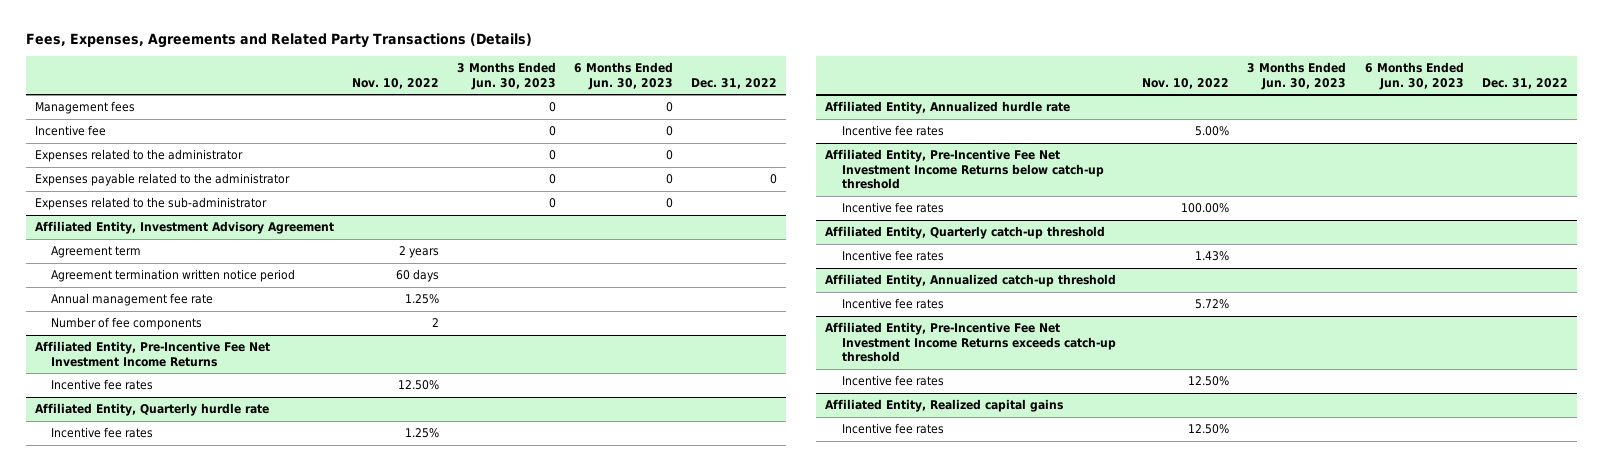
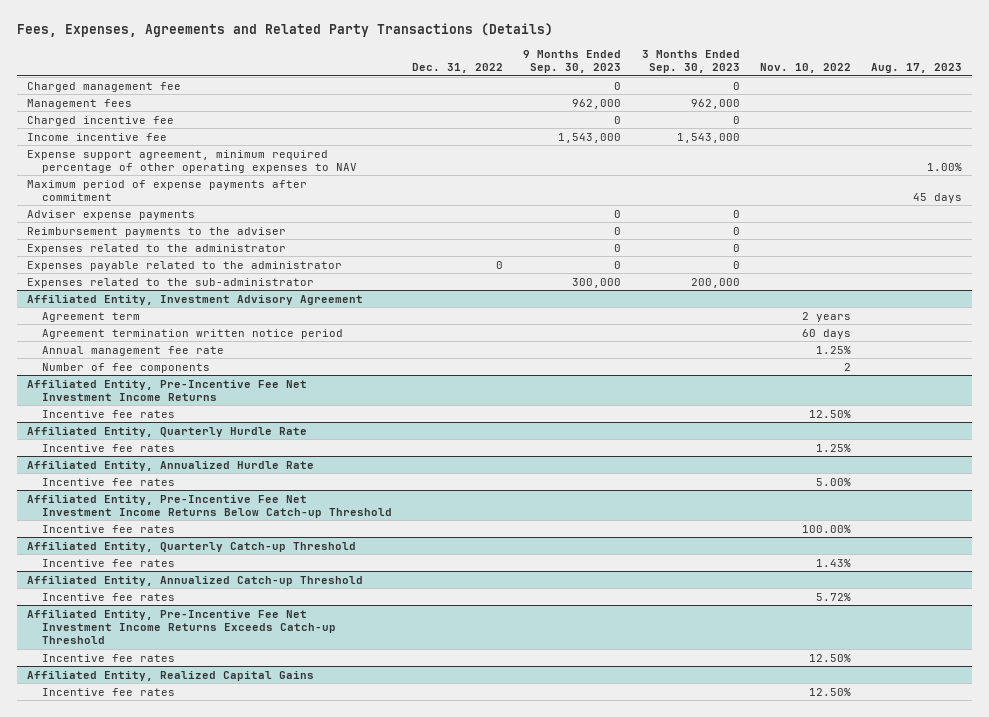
- | Nov. 10, 2022 | 3 Months Ended Jun. 30, 2023 | 6 Months Ended Jun. 30, 2023 | Dec. 31, 2022
+ | Dec. 31, 2022 | 9 Months Ended Sep. 30, 2023 | 3 Months Ended Sep. 30, 2023 | Nov. 10, 2022 | Aug. 17, 2023
+ Charged management fee | | 0 | 0 | |
- Incentive fee | | 0 | 0 |
+ Charged incentive fee | | 0 | 0 | |
+ Income incentive fee | | 1,543,000 | 1,543,000 | |
+ Expense support agreement, minimum required percentage of other operating expenses to NAV | | | | | 1.00%
+ Maximum period of expense payments after commitment | | | | | 45 days
+ Adviser expense payments | | 0 | 0 | |
+ Reimbursement payments to the adviser | | 0 | 0 | |
- Affiliated Entity, Quarterly hurdle rate
+ Affiliated Entity, Quarterly Hurdle Rate
- Affiliated Entity, Annualized hurdle rate
+ Affiliated Entity, Annualized Hurdle Rate
- Affiliated Entity, Pre-Incentive Fee Net Investment Income Returns below catch-up threshold
+ Affiliated Entity, Pre-Incentive Fee Net Investment Income Returns Below Catch-up Threshold
- Affiliated Entity, Quarterly catch-up threshold
+ Affiliated Entity, Quarterly Catch-up Threshold
- Affiliated Entity, Annualized catch-up threshold
+ Affiliated Entity, Annualized Catch-up Threshold
- Affiliated Entity, Pre-Incentive Fee Net Investment Income Returns exceeds catch-up threshold
+ Affiliated Entity, Pre-Incentive Fee Net Investment Income Returns Exceeds Catch-up Threshold
- Affiliated Entity, Realized capital gains
+ Affiliated Entity, Realized Capital Gains

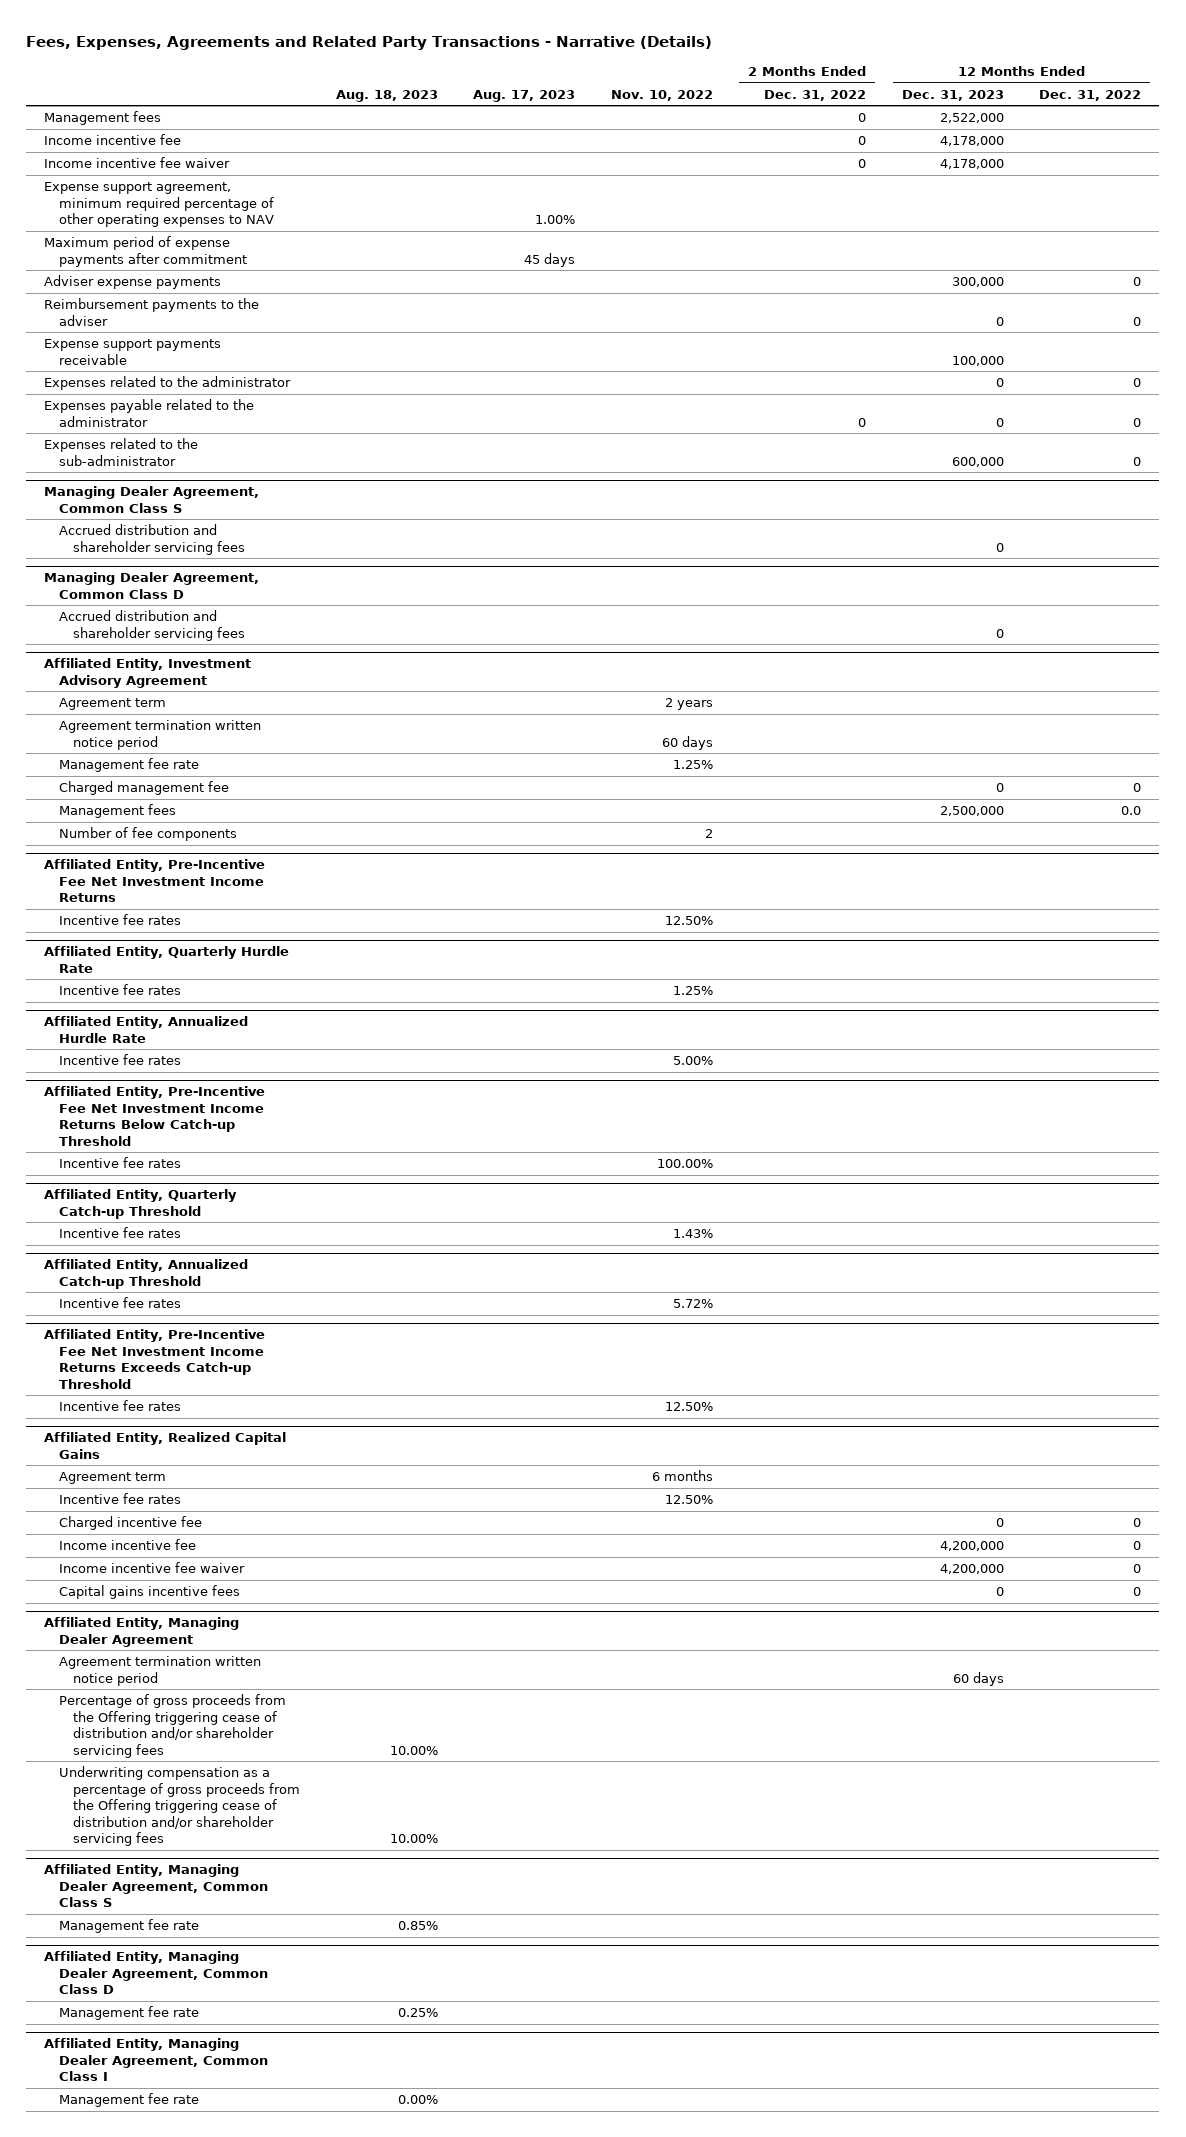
- Fees, Expenses, Agreements and Related Party Transactions (Details)
+ Fees, Expenses, Agreements and Related Party Transactions - Narrative (Details)
- | Dec. 31, 2022 | 9 Months Ended Sep. 30, 2023 | 3 Months Ended Sep. 30, 2023 | Nov. 10, 2022 | Aug. 17, 2023
+ | Aug. 18, 2023 | Aug. 17, 2023 | Nov. 10, 2022 | 2 Months Ended Dec. 31, 2022 | 12 Months Ended Dec. 31, 2023 | 12 Months Ended Dec. 31, 2022
- Charged management fee | | 0 | 0 | |
- Charged incentive fee | | 0 | 0 | |
+ Income incentive fee waiver | | | | 0 | 4,178,000 |
+ Expense support payments receivable | | | | | 100,000 |
+ Managing Dealer Agreement, Common Class S
+ Accrued distribution and shareholder servicing fees | | | | | 0 |
+ Managing Dealer Agreement, Common Class D
+ Accrued distribution and shareholder servicing fees | | | | | 0 |
@ Affiliated Entity, Investment Advisory Agreement
- Annual management fee rate | | | | 1.25% |
+ Management fee rate | | | 1.25% | | |
+ Charged management fee | | | | | 0 | 0
+ Management fees | | | | | 2,500,000 | 0.0
@ Affiliated Entity, Realized Capital Gains
+ Agreement term | | | 6 months | | |
+ Charged incentive fee | | | | | 0 | 0
+ Income incentive fee | | | | | 4,200,000 | 0
+ Income incentive fee waiver | | | | | 4,200,000 | 0
+ Capital gains incentive fees | | | | | 0 | 0
+ Affiliated Entity, Managing Dealer Agreement
+ Agreement termination written notice period | | | | | 60 days |
+ Percentage of gross proceeds from the Offering triggering cease of distribution and/or shareholder servicing fees | 10.00% | | | | |
+ Underwriting compensation as a percentage of gross proceeds from the Offering triggering cease of distribution and/or shareholder servicing fees | 10.00% | | | | |
+ Affiliated Entity, Managing Dealer Agreement, Common Class S
+ Management fee rate | 0.85% | | | | |
+ Affiliated Entity, Managing Dealer Agreement, Common Class D
+ Management fee rate | 0.25% | | | | |
+ Affiliated Entity, Managing Dealer Agreement, Common Class I
+ Management fee rate | 0.00% | | | | |

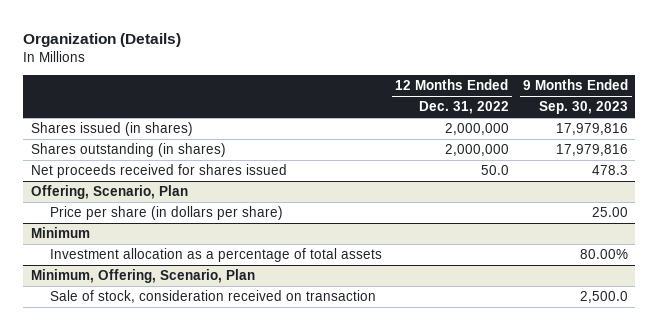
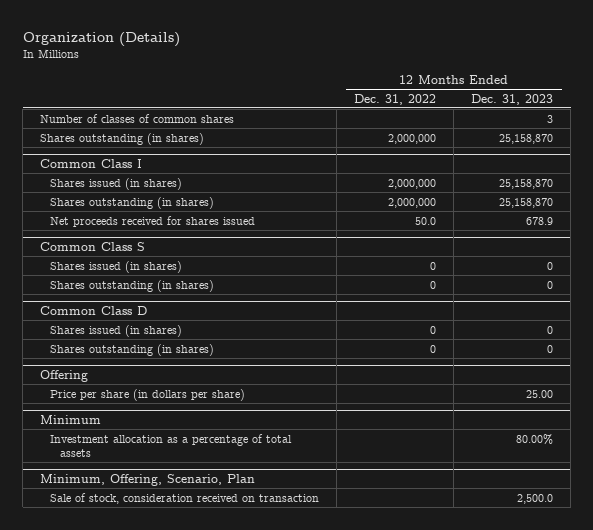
- | 12 Months Ended Dec. 31, 2022 | 9 Months Ended Sep. 30, 2023
+ | 12 Months Ended Dec. 31, 2022 | 12 Months Ended Dec. 31, 2023
- Shares issued (in shares) | 2,000,000 | 17,979,816
+ Number of classes of common shares | | 3
- Net proceeds received for shares issued | 50.0 | 478.3
- Offering, Scenario, Plan
+ Common Class I
+ Shares issued (in shares) | 2,000,000 | 25,158,870
+ Shares outstanding (in shares) | 2,000,000 | 25,158,870
+ Net proceeds received for shares issued | 50.0 | 678.9
+ Common Class S
+ Shares issued (in shares) | 0 | 0
+ Shares outstanding (in shares) | 0 | 0
+ Common Class D
+ Shares issued (in shares) | 0 | 0
+ Shares outstanding (in shares) | 0 | 0
+ Offering

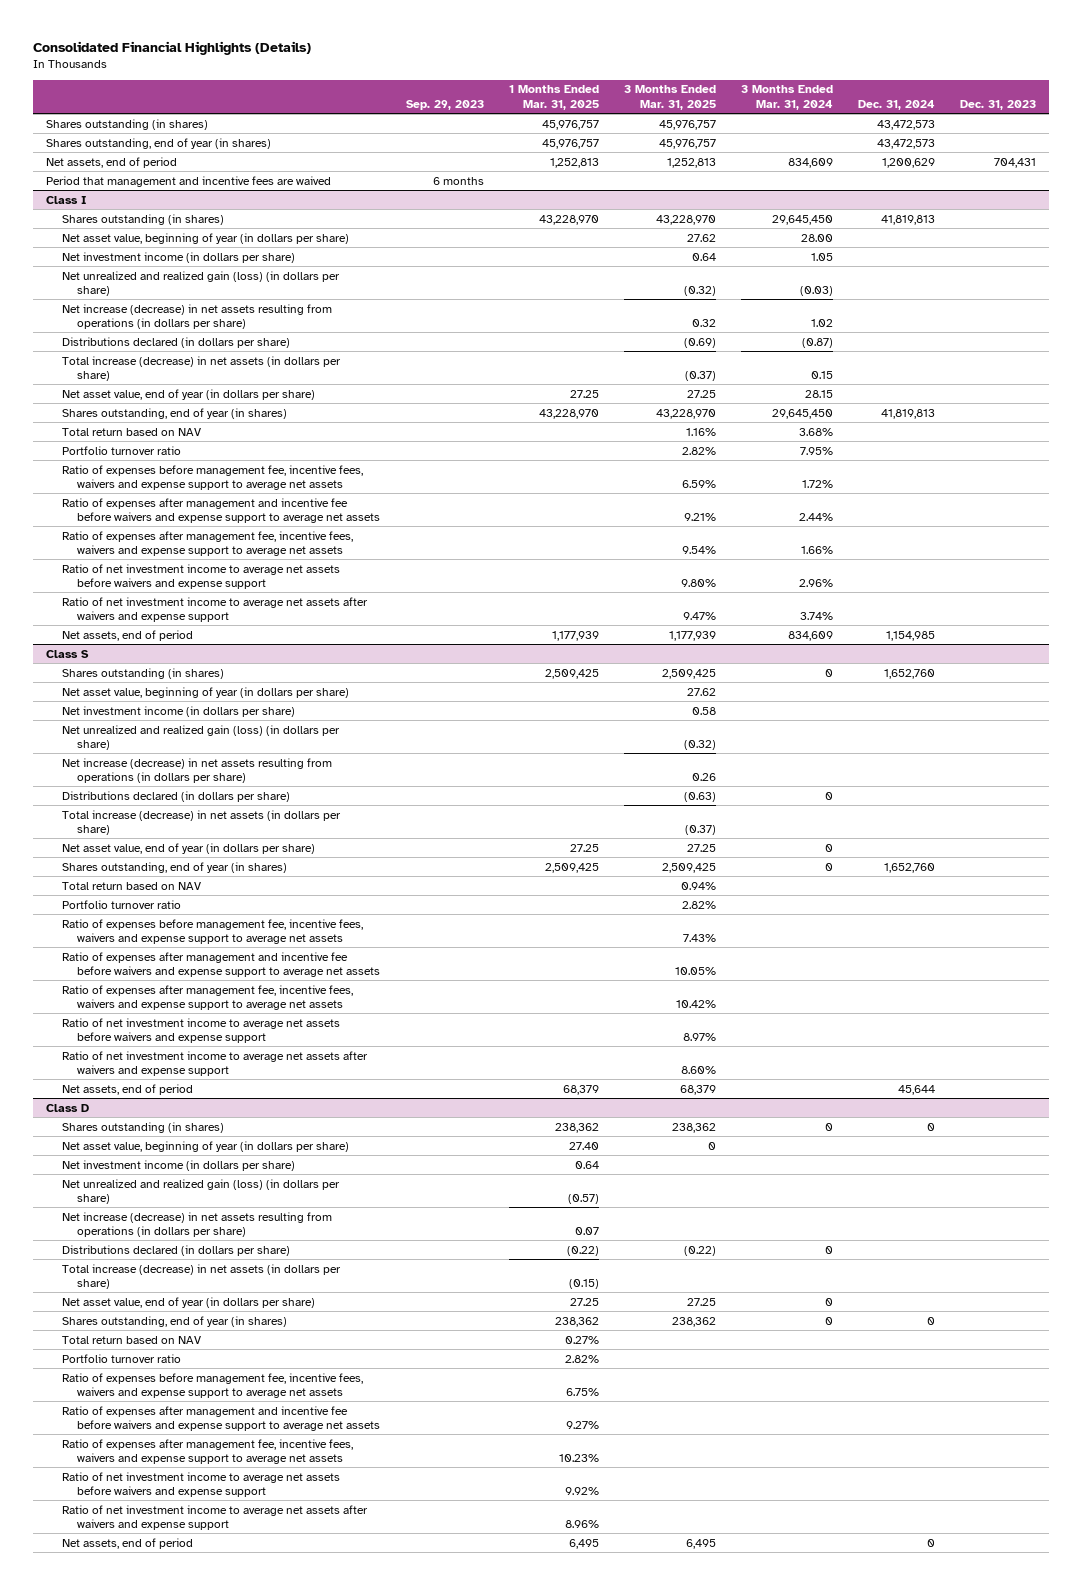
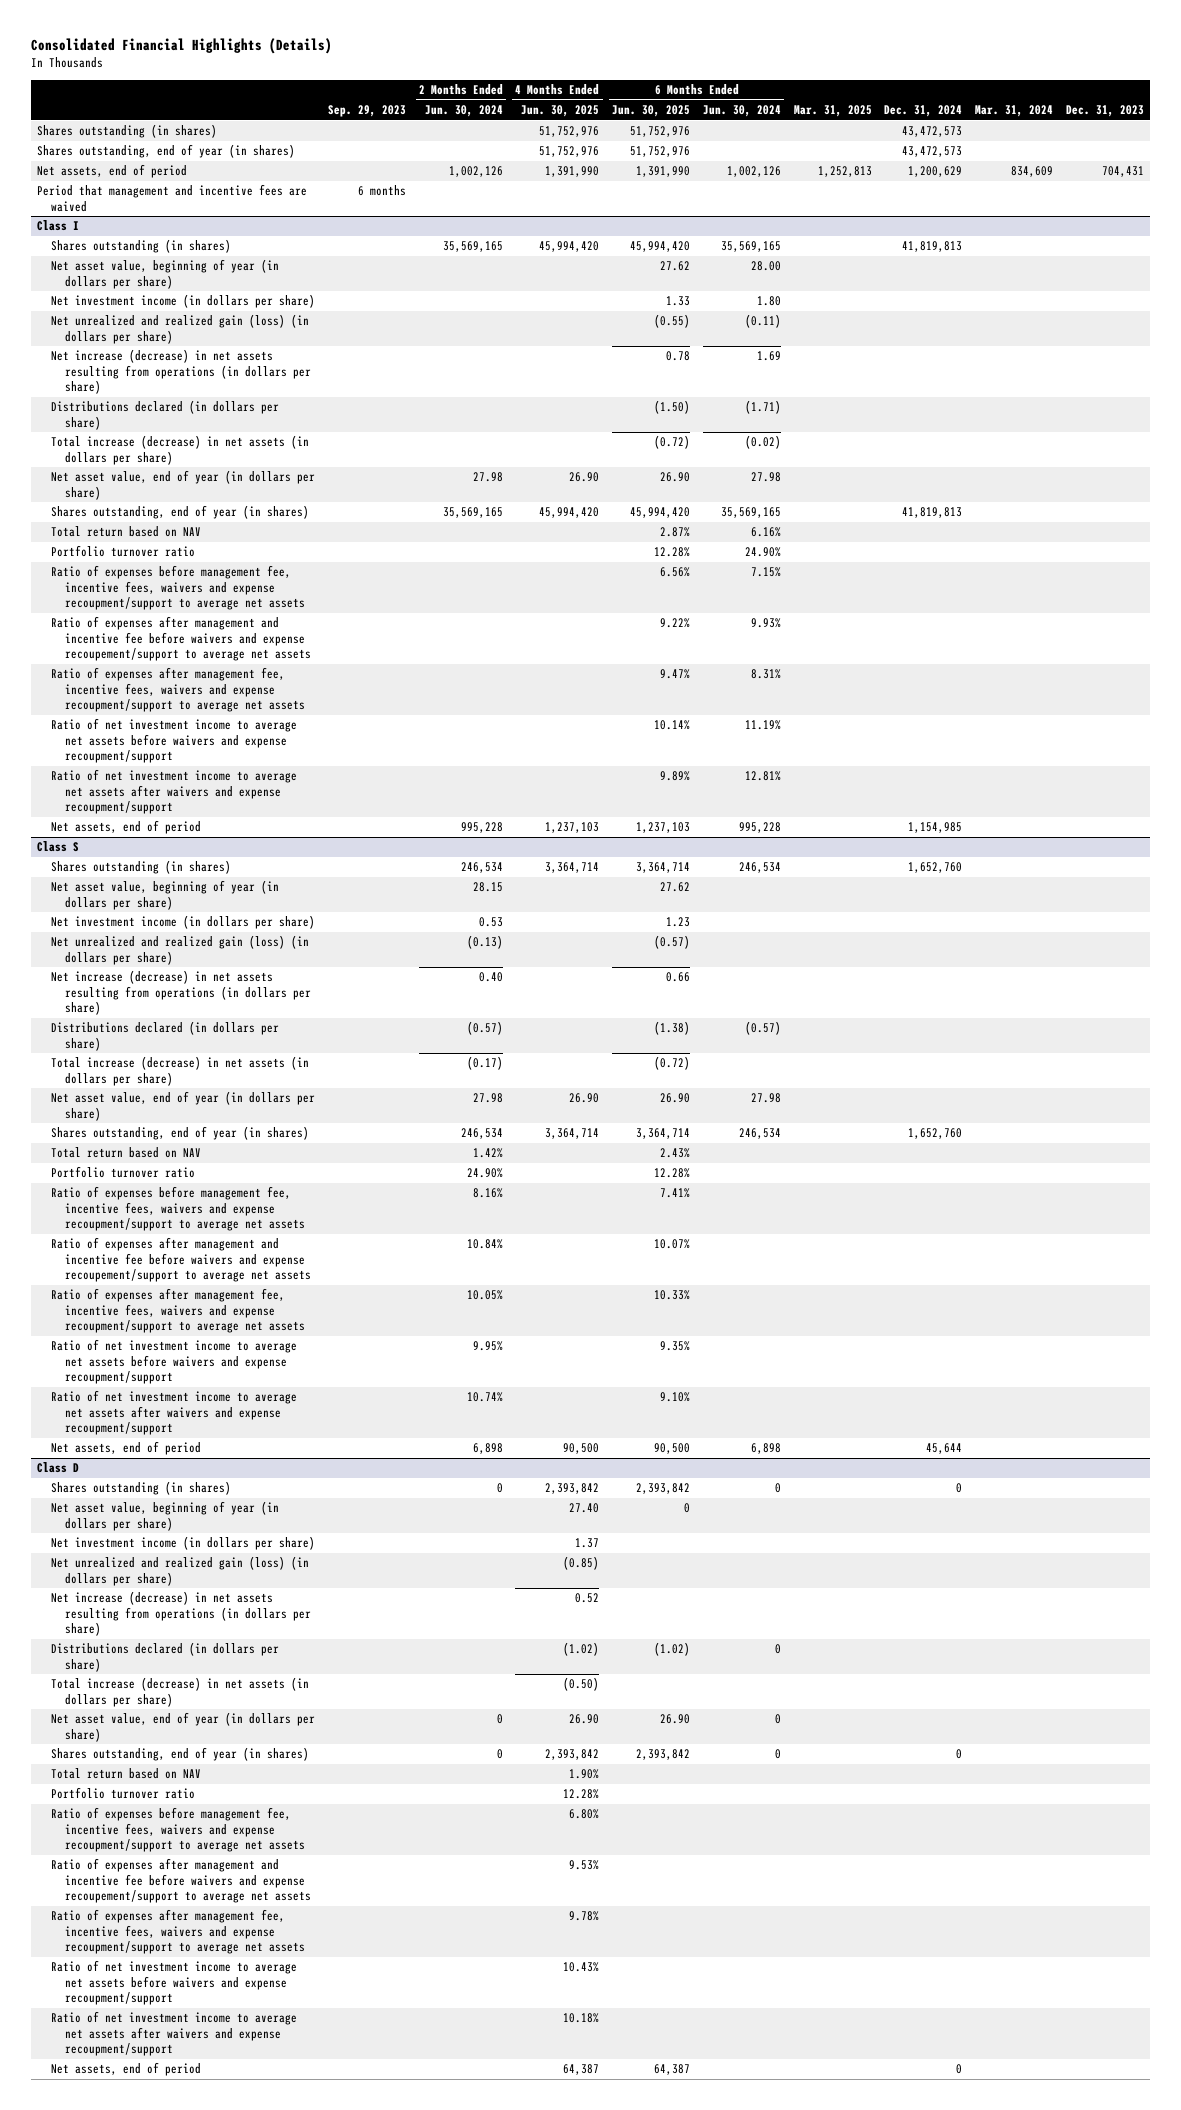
- | Sep. 29, 2023 | 1 Months Ended Mar. 31, 2025 | 3 Months Ended Mar. 31, 2025 | 3 Months Ended Mar. 31, 2024 | Dec. 31, 2024 | Dec. 31, 2023
+ | Sep. 29, 2023 | 2 Months Ended Jun. 30, 2024 | 4 Months Ended Jun. 30, 2025 | 6 Months Ended Jun. 30, 2025 | 6 Months Ended Jun. 30, 2024 | Mar. 31, 2025 | Dec. 31, 2024 | Mar. 31, 2024 | Dec. 31, 2023
@ Class I
- Ratio of expenses before management fee, incentive fees, waivers and expense support to average net assets | | | 6.59% | 1.72% | |
- Ratio of expenses after management and incentive fee before waivers and expense support to average net assets | | | 9.21% | 2.44% | |
- Ratio of expenses after management fee, incentive fees, waivers and expense support to average net assets | | | 9.54% | 1.66% | |
- Ratio of net investment income to average net assets before waivers and expense support | | | 9.80% | 2.96% | |
- Ratio of net investment income to average net assets after waivers and expense support | | | 9.47% | 3.74% | |
+ Ratio of expenses before management fee, incentive fees, waivers and expense recoupment/support to average net assets | | | | 6.56% | 7.15% | | | |
+ Ratio of expenses after management and incentive fee before waivers and expense recoupement/support to average net assets | | | | 9.22% | 9.93% | | | |
+ Ratio of expenses after management fee, incentive fees, waivers and expense recoupment/support to average net assets | | | | 9.47% | 8.31% | | | |
+ Ratio of net investment income to average net assets before waivers and expense recoupment/support | | | | 10.14% | 11.19% | | | |
+ Ratio of net investment income to average net assets after waivers and expense recoupment/support | | | | 9.89% | 12.81% | | | |
@ Class S
- Ratio of expenses before management fee, incentive fees, waivers and expense support to average net assets | | | 7.43% | | |
- Ratio of expenses after management and incentive fee before waivers and expense support to average net assets | | | 10.05% | | |
- Ratio of expenses after management fee, incentive fees, waivers and expense support to average net assets | | | 10.42% | | |
- Ratio of net investment income to average net assets before waivers and expense support | | | 8.97% | | |
- Ratio of net investment income to average net assets after waivers and expense support | | | 8.60% | | |
+ Ratio of expenses before management fee, incentive fees, waivers and expense recoupment/support to average net assets | | 8.16% | | 7.41% | | | | |
+ Ratio of expenses after management and incentive fee before waivers and expense recoupement/support to average net assets | | 10.84% | | 10.07% | | | | |
+ Ratio of expenses after management fee, incentive fees, waivers and expense recoupment/support to average net assets | | 10.05% | | 10.33% | | | | |
+ Ratio of net investment income to average net assets before waivers and expense recoupment/support | | 9.95% | | 9.35% | | | | |
+ Ratio of net investment income to average net assets after waivers and expense recoupment/support | | 10.74% | | 9.10% | | | | |
@ Class D
- Ratio of expenses before management fee, incentive fees, waivers and expense support to average net assets | | 6.75% | | | |
- Ratio of expenses after management and incentive fee before waivers and expense support to average net assets | | 9.27% | | | |
- Ratio of expenses after management fee, incentive fees, waivers and expense support to average net assets | | 10.23% | | | |
- Ratio of net investment income to average net assets before waivers and expense support | | 9.92% | | | |
- Ratio of net investment income to average net assets after waivers and expense support | | 8.96% | | | |
+ Ratio of expenses before management fee, incentive fees, waivers and expense recoupment/support to average net assets | | | 6.80% | | | | | |
+ Ratio of expenses after management and incentive fee before waivers and expense recoupement/support to average net assets | | | 9.53% | | | | | |
+ Ratio of expenses after management fee, incentive fees, waivers and expense recoupment/support to average net assets | | | 9.78% | | | | | |
+ Ratio of net investment income to average net assets before waivers and expense recoupment/support | | | 10.43% | | | | | |
+ Ratio of net investment income to average net assets after waivers and expense recoupment/support | | | 10.18% | | | | | |

